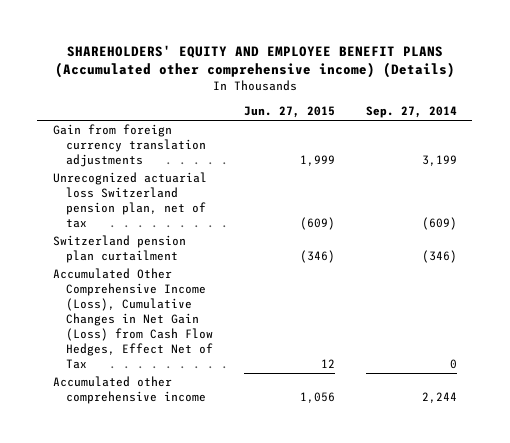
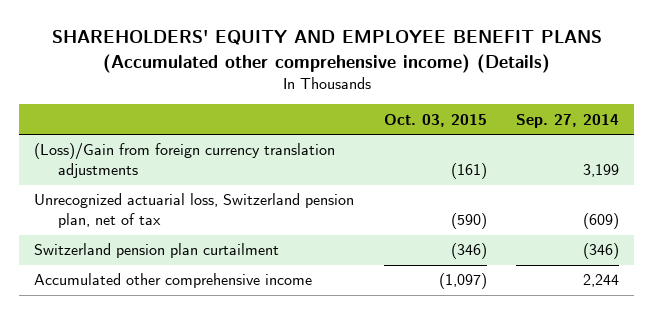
- | Jun. 27, 2015 | Sep. 27, 2014
+ | Oct. 03, 2015 | Sep. 27, 2014
- Gain from foreign currency translation adjustments | 1,999 | 3,199
- Unrecognized actuarial loss Switzerland pension plan, net of tax | (609) | (609)
+ (Loss)/Gain from foreign currency translation adjustments | (161) | 3,199
+ Unrecognized actuarial loss, Switzerland pension plan, net of tax | (590) | (609)
- Accumulated Other Comprehensive Income (Loss), Cumulative Changes in Net Gain (Loss) from Cash Flow Hedges, Effect Net of Tax | 12 | 0

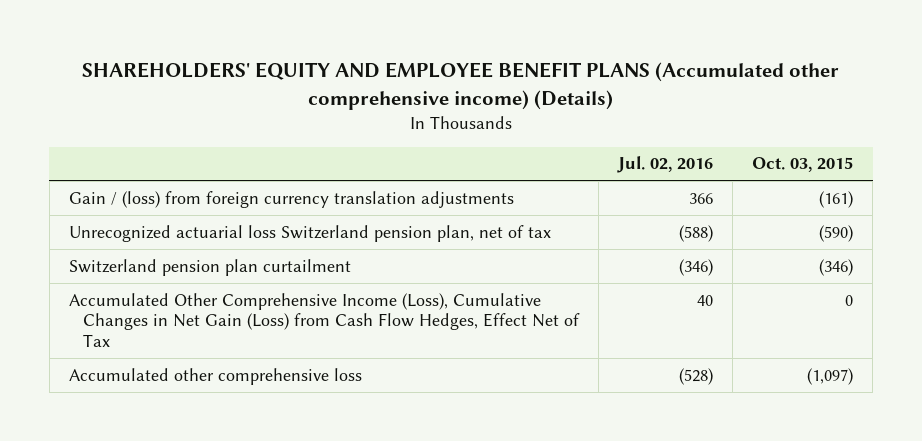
- | Oct. 03, 2015 | Sep. 27, 2014
+ | Jul. 02, 2016 | Oct. 03, 2015
- (Loss)/Gain from foreign currency translation adjustments | (161) | 3,199
- Unrecognized actuarial loss, Switzerland pension plan, net of tax | (590) | (609)
+ Gain / (loss) from foreign currency translation adjustments | 366 | (161)
+ Unrecognized actuarial loss Switzerland pension plan, net of tax | (588) | (590)
- Accumulated other comprehensive income | (1,097) | 2,244
+ Accumulated Other Comprehensive Income (Loss), Cumulative Changes in Net Gain (Loss) from Cash Flow Hedges, Effect Net of Tax | 40 | 0
+ Accumulated other comprehensive loss | (528) | (1,097)

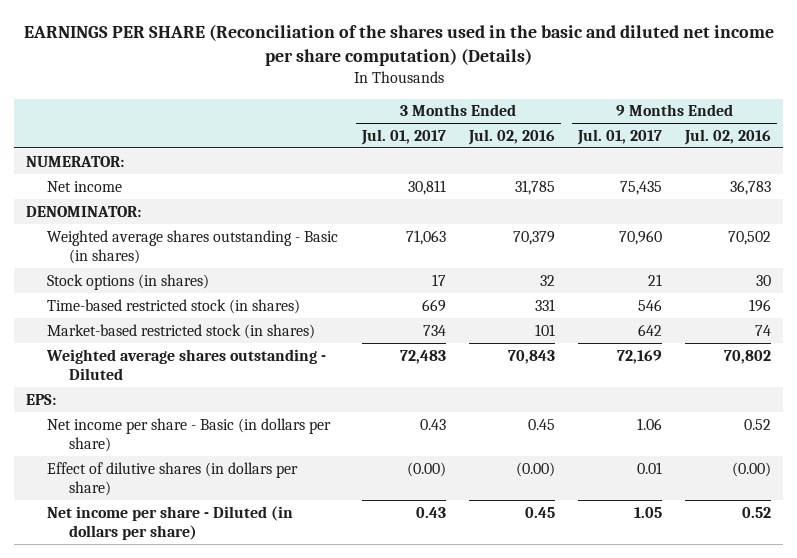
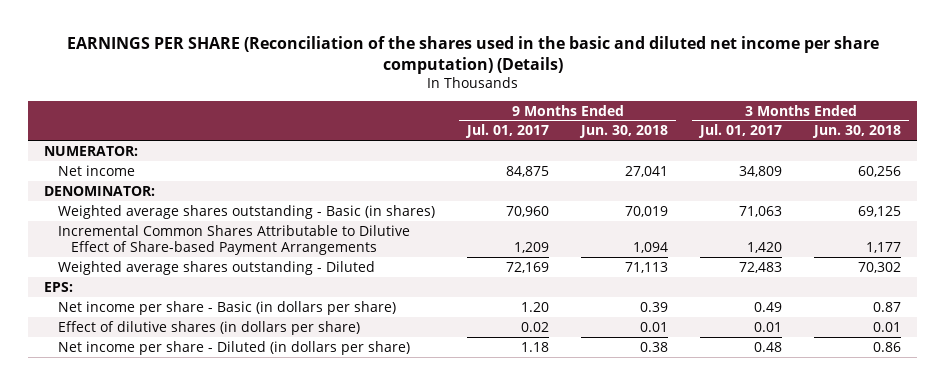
- | 3 Months Ended Jul. 01, 2017 | 3 Months Ended Jul. 02, 2016 | 9 Months Ended Jul. 01, 2017 | 9 Months Ended Jul. 02, 2016
+ | 9 Months Ended Jul. 01, 2017 | 9 Months Ended Jun. 30, 2018 | 3 Months Ended Jul. 01, 2017 | 3 Months Ended Jun. 30, 2018
- Net income | 30,811 | 31,785 | 75,435 | 36,783
+ Net income | 84,875 | 27,041 | 34,809 | 60,256
- Stock options (in shares) | 17 | 32 | 21 | 30
- Time-based restricted stock (in shares) | 669 | 331 | 546 | 196
- Market-based restricted stock (in shares) | 734 | 101 | 642 | 74
+ Incremental Common Shares Attributable to Dilutive Effect of Share-based Payment Arrangements | 1,209 | 1,094 | 1,420 | 1,177
- Net income per share - Basic (in dollars per share) | 0.43 | 0.45 | 1.06 | 0.52
- Effect of dilutive shares (in dollars per share) | (0.00) | (0.00) | 0.01 | (0.00)
- Net income per share - Diluted (in dollars per share) | 0.43 | 0.45 | 1.05 | 0.52
+ Net income per share - Basic (in dollars per share) | 1.20 | 0.39 | 0.49 | 0.87
+ Effect of dilutive shares (in dollars per share) | 0.02 | 0.01 | 0.01 | 0.01
+ Net income per share - Diluted (in dollars per share) | 1.18 | 0.38 | 0.48 | 0.86

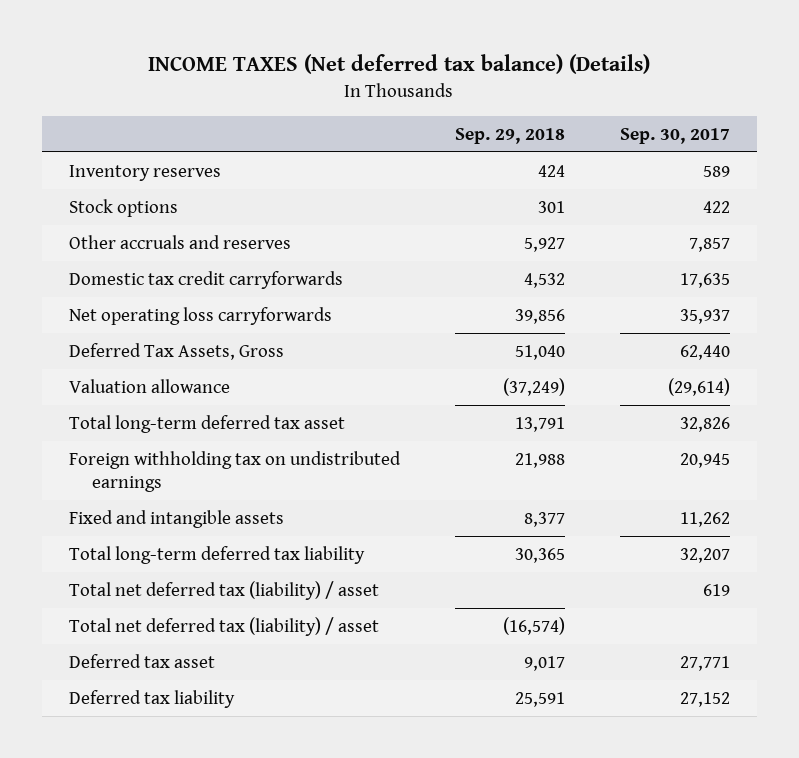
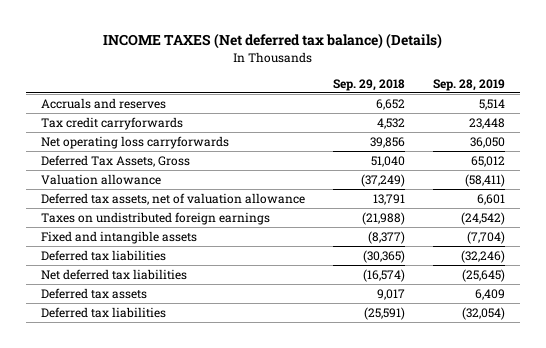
- | Sep. 29, 2018 | Sep. 30, 2017
+ | Sep. 29, 2018 | Sep. 28, 2019
- Inventory reserves | 424 | 589
- Stock options | 301 | 422
- Other accruals and reserves | 5,927 | 7,857
- Domestic tax credit carryforwards | 4,532 | 17,635
+ Accruals and reserves | 6,652 | 5,514
+ Tax credit carryforwards | 4,532 | 23,448
- Total long-term deferred tax asset | 13,791 | 32,826
- Foreign withholding tax on undistributed earnings | 21,988 | 20,945
- Fixed and intangible assets | 8,377 | 11,262
- Total long-term deferred tax liability | 30,365 | 32,207
- Total net deferred tax (liability) / asset | | 619
- Total net deferred tax (liability) / asset | (16,574) |
- Deferred tax asset | 9,017 | 27,771
- Deferred tax liability | 25,591 | 27,152
+ Deferred tax assets, net of valuation allowance | 13,791 | 6,601
+ Taxes on undistributed foreign earnings | (21,988) | (24,542)
+ Fixed and intangible assets | (8,377) | (7,704)
+ Deferred tax liabilities | (30,365) | (32,246)
+ Net deferred tax liabilities | (16,574) | (25,645)
+ Deferred tax assets | 9,017 | 6,409
+ Deferred tax liabilities | (25,591) | (32,054)

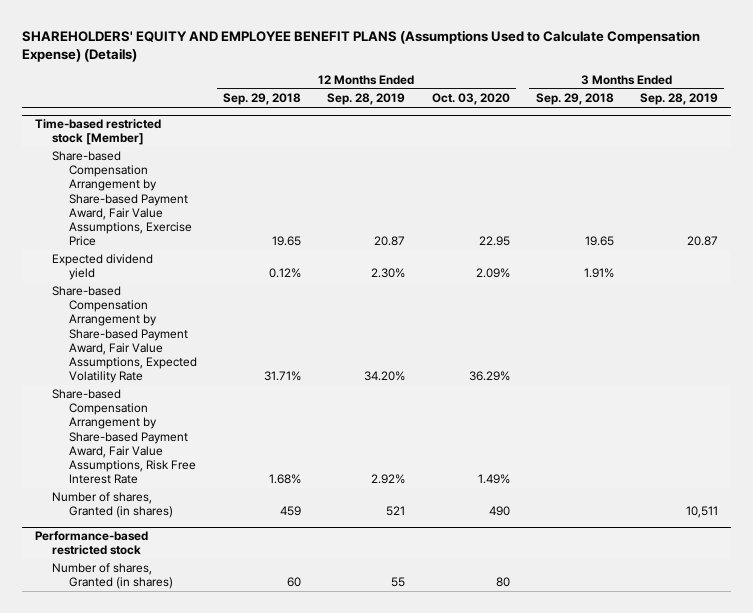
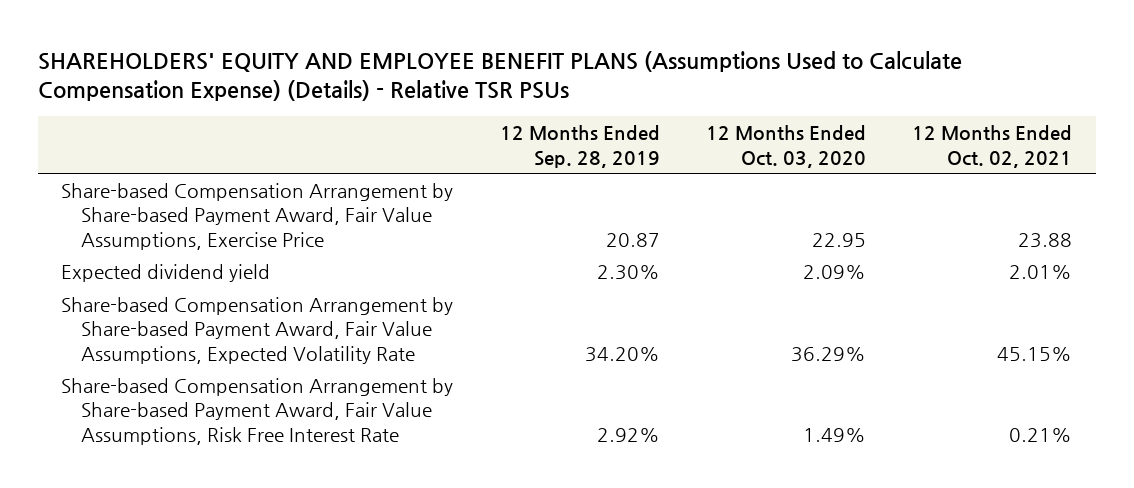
- SHAREHOLDERS' EQUITY AND EMPLOYEE BENEFIT PLANS (Assumptions Used to Calculate Compensation Expense) (Details)
+ SHAREHOLDERS' EQUITY AND EMPLOYEE BENEFIT PLANS (Assumptions Used to Calculate Compensation Expense) (Details) - Relative TSR PSUs
- | 12 Months Ended Sep. 29, 2018 | 12 Months Ended Sep. 28, 2019 | 12 Months Ended Oct. 03, 2020 | 3 Months Ended Sep. 29, 2018 | 3 Months Ended Sep. 28, 2019
+ | 12 Months Ended Sep. 28, 2019 | 12 Months Ended Oct. 03, 2020 | 12 Months Ended Oct. 02, 2021
- Time-based restricted stock [Member]
- Number of shares, Granted (in shares) | 459 | 521 | 490 | | 10,511
- Performance-based restricted stock
- Number of shares, Granted (in shares) | 60 | 55 | 80 | |

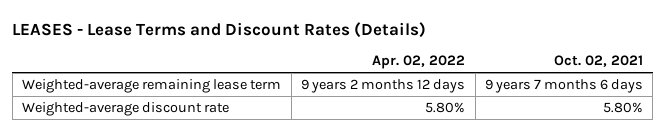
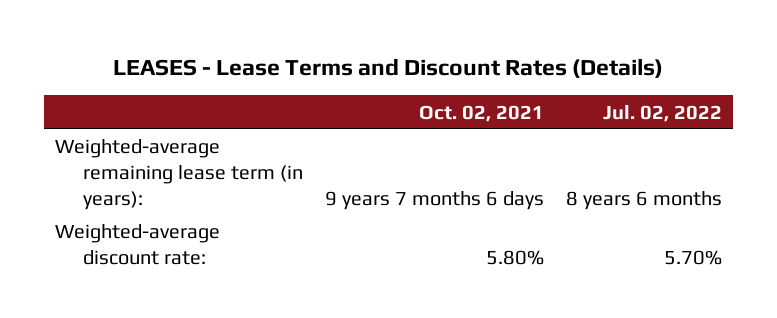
- | Apr. 02, 2022 | Oct. 02, 2021
+ | Oct. 02, 2021 | Jul. 02, 2022
- Weighted-average remaining lease term | 9 years 2 months 12 days | 9 years 7 months 6 days
- Weighted-average discount rate | 5.80% | 5.80%
+ Weighted-average remaining lease term (in years): | 9 years 7 months 6 days | 8 years 6 months
+ Weighted-average discount rate: | 5.80% | 5.70%

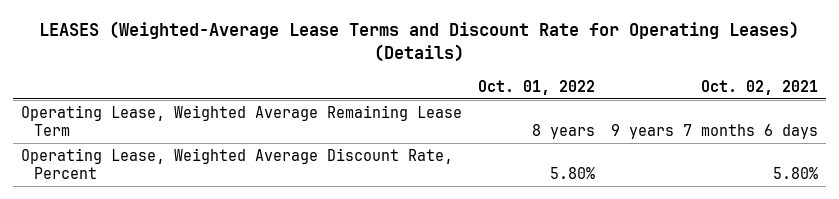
- LEASES - Lease Terms and Discount Rates (Details)
+ LEASES (Weighted-Average Lease Terms and Discount Rate for Operating Leases) (Details)
- | Oct. 02, 2021 | Jul. 02, 2022
+ | Oct. 01, 2022 | Oct. 02, 2021
- Weighted-average remaining lease term (in years): | 9 years 7 months 6 days | 8 years 6 months
- Weighted-average discount rate: | 5.80% | 5.70%
+ Operating Lease, Weighted Average Remaining Lease Term | 8 years | 9 years 7 months 6 days
+ Operating Lease, Weighted Average Discount Rate, Percent | 5.80% | 5.80%

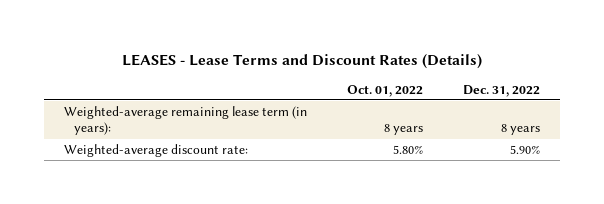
- LEASES (Weighted-Average Lease Terms and Discount Rate for Operating Leases) (Details)
+ LEASES - Lease Terms and Discount Rates (Details)
- | Oct. 01, 2022 | Oct. 02, 2021
+ | Oct. 01, 2022 | Dec. 31, 2022
- Operating Lease, Weighted Average Remaining Lease Term | 8 years | 9 years 7 months 6 days
- Operating Lease, Weighted Average Discount Rate, Percent | 5.80% | 5.80%
+ Weighted-average remaining lease term (in years): | 8 years | 8 years
+ Weighted-average discount rate: | 5.80% | 5.90%

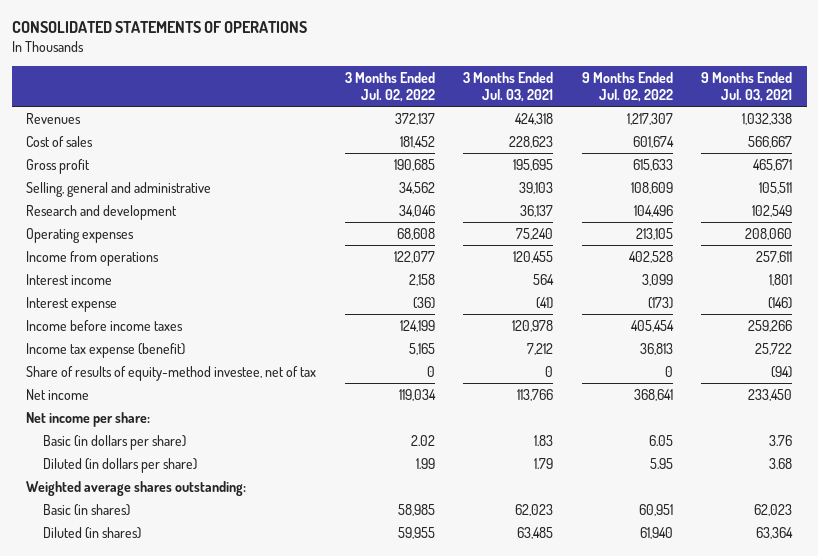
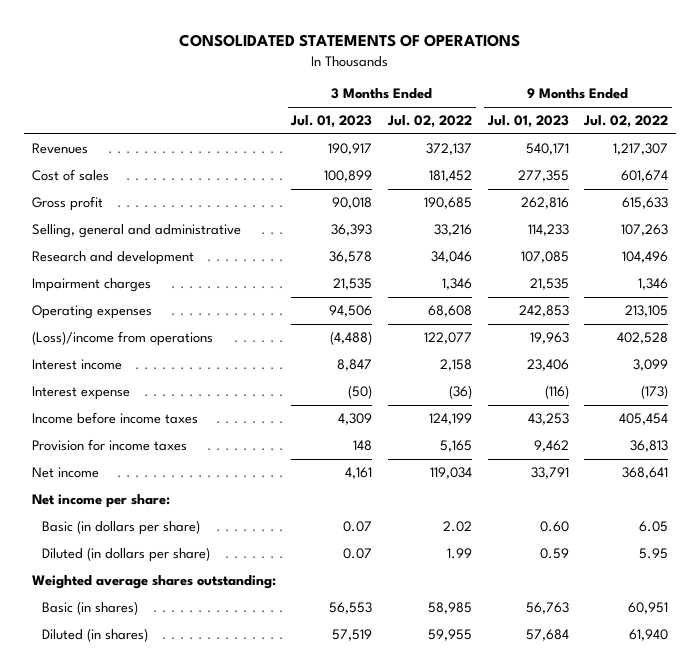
- | 3 Months Ended Jul. 02, 2022 | 3 Months Ended Jul. 03, 2021 | 9 Months Ended Jul. 02, 2022 | 9 Months Ended Jul. 03, 2021
+ | 3 Months Ended Jul. 01, 2023 | 3 Months Ended Jul. 02, 2022 | 9 Months Ended Jul. 01, 2023 | 9 Months Ended Jul. 02, 2022
- Selling, general and administrative | 34,562 | 39,103 | 108,609 | 105,511
+ Selling, general and administrative | 36,393 | 33,216 | 114,233 | 107,263
+ Impairment charges | 21,535 | 1,346 | 21,535 | 1,346
- Income from operations | 122,077 | 120,455 | 402,528 | 257,611
+ (Loss)/income from operations | (4,488) | 122,077 | 19,963 | 402,528
- Income tax expense (benefit) | 5,165 | 7,212 | 36,813 | 25,722
- Share of results of equity-method investee, net of tax | 0 | 0 | 0 | (94)
+ Provision for income taxes | 148 | 5,165 | 9,462 | 36,813

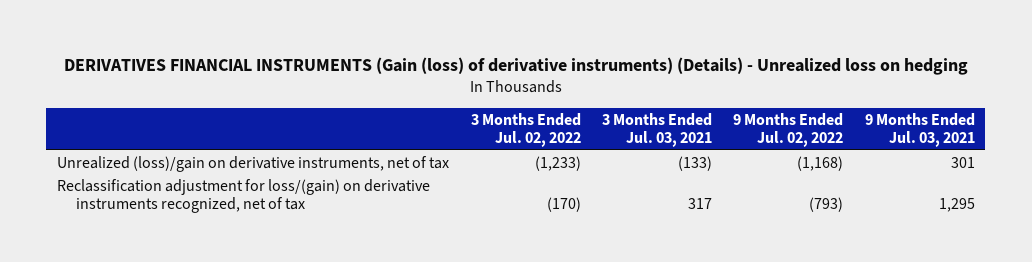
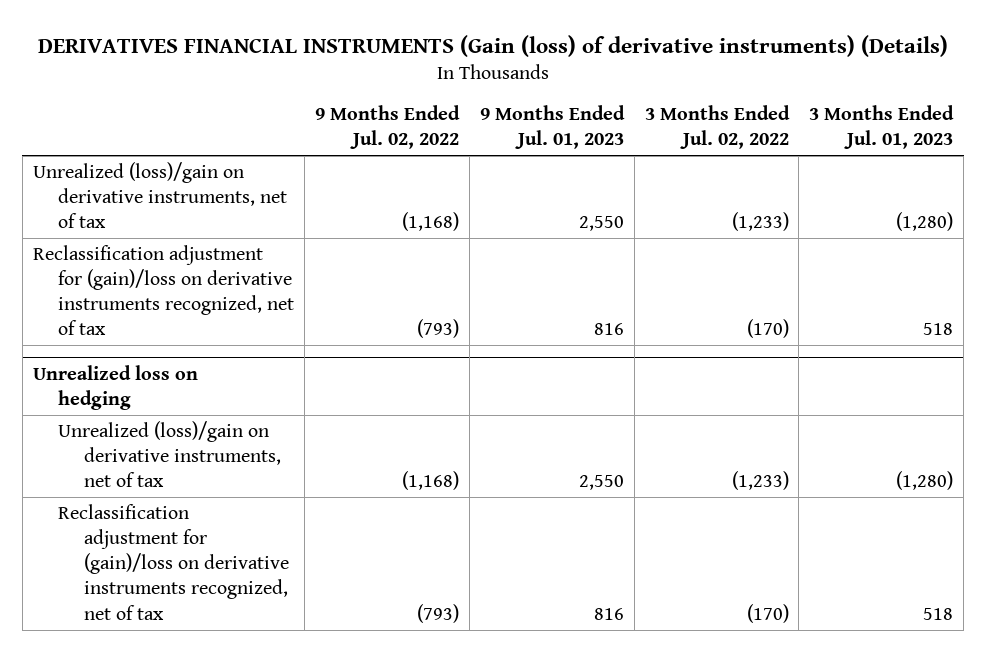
- DERIVATIVES FINANCIAL INSTRUMENTS (Gain (loss) of derivative instruments) (Details) - Unrealized loss on hedging
+ DERIVATIVES FINANCIAL INSTRUMENTS (Gain (loss) of derivative instruments) (Details)
- | 3 Months Ended Jul. 02, 2022 | 3 Months Ended Jul. 03, 2021 | 9 Months Ended Jul. 02, 2022 | 9 Months Ended Jul. 03, 2021
+ | 9 Months Ended Jul. 02, 2022 | 9 Months Ended Jul. 01, 2023 | 3 Months Ended Jul. 02, 2022 | 3 Months Ended Jul. 01, 2023
- Reclassification adjustment for loss/(gain) on derivative instruments recognized, net of tax | (170) | 317 | (793) | 1,295
+ Reclassification adjustment for (gain)/loss on derivative instruments recognized, net of tax | (793) | 816 | (170) | 518
+ Unrealized loss on hedging
+ Unrealized (loss)/gain on derivative instruments, net of tax | (1,168) | 2,550 | (1,233) | (1,280)
+ Reclassification adjustment for (gain)/loss on derivative instruments recognized, net of tax | (793) | 816 | (170) | 518

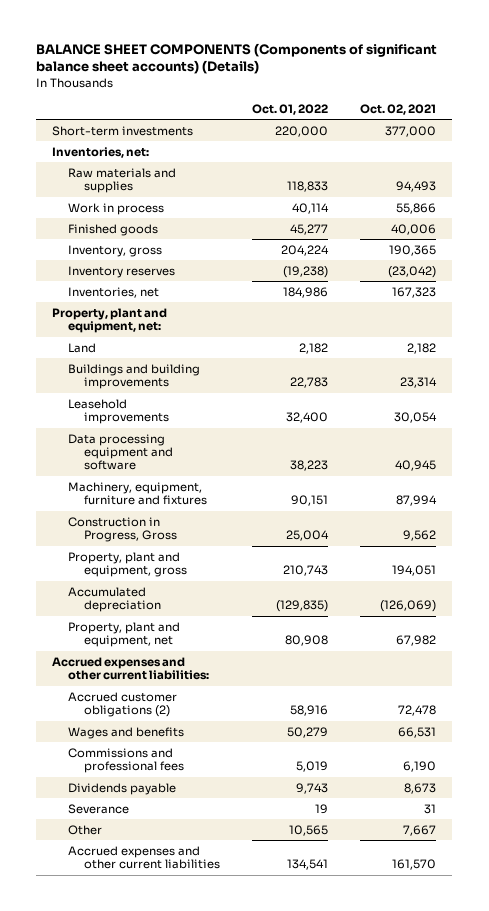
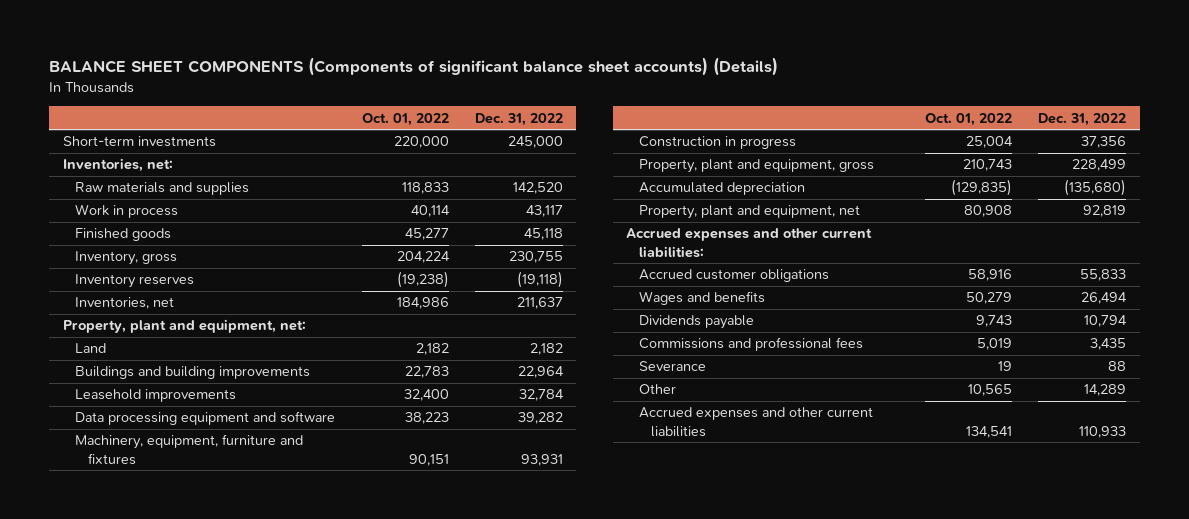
- | Oct. 01, 2022 | Oct. 02, 2021
+ | Oct. 01, 2022 | Dec. 31, 2022
- Construction in Progress, Gross | 25,004 | 9,562
+ Construction in progress | 25,004 | 37,356
- Accrued customer obligations (2) | 58,916 | 72,478
+ Accrued customer obligations | 58,916 | 55,833
moved down: Commissions and professional fees | 5,019 | 3,435

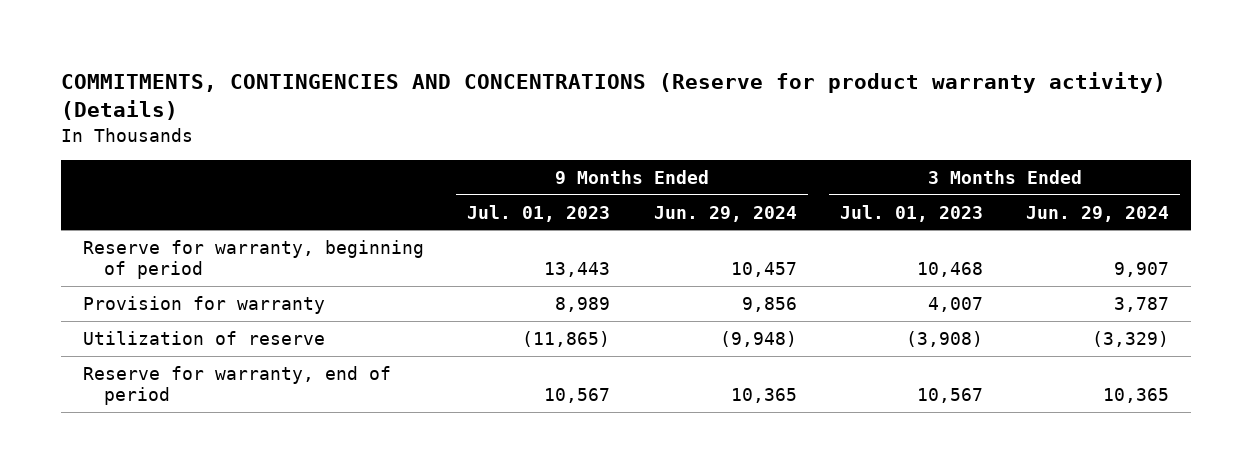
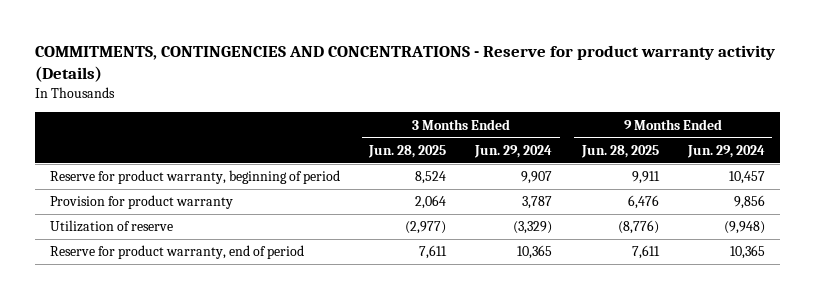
- COMMITMENTS, CONTINGENCIES AND CONCENTRATIONS (Reserve for product warranty activity) (Details)
+ COMMITMENTS, CONTINGENCIES AND CONCENTRATIONS - Reserve for product warranty activity (Details)
- | 9 Months Ended Jul. 01, 2023 | 9 Months Ended Jun. 29, 2024 | 3 Months Ended Jul. 01, 2023 | 3 Months Ended Jun. 29, 2024
+ | 3 Months Ended Jun. 28, 2025 | 3 Months Ended Jun. 29, 2024 | 9 Months Ended Jun. 28, 2025 | 9 Months Ended Jun. 29, 2024
- Reserve for warranty, beginning of period | 13,443 | 10,457 | 10,468 | 9,907
- Provision for warranty | 8,989 | 9,856 | 4,007 | 3,787
+ Reserve for product warranty, beginning of period | 8,524 | 9,907 | 9,911 | 10,457
+ Provision for product warranty | 2,064 | 3,787 | 6,476 | 9,856
- Reserve for warranty, end of period | 10,567 | 10,365 | 10,567 | 10,365
+ Reserve for product warranty, end of period | 7,611 | 10,365 | 7,611 | 10,365

